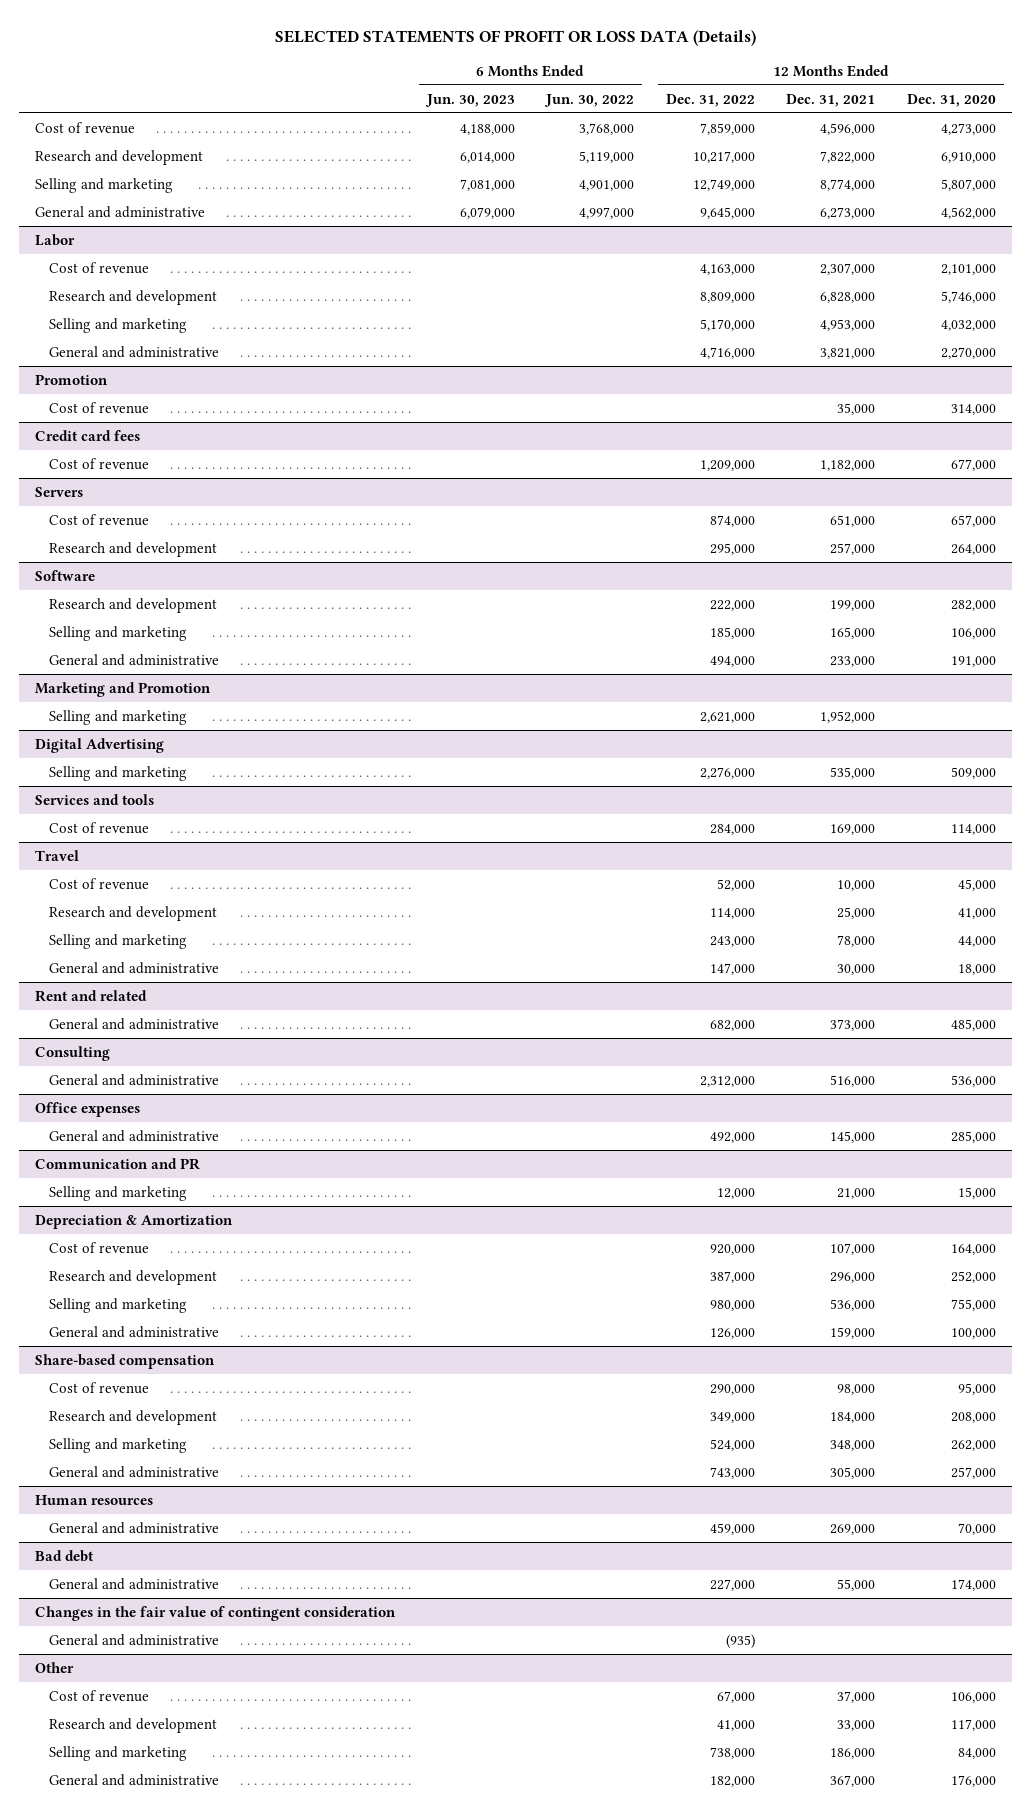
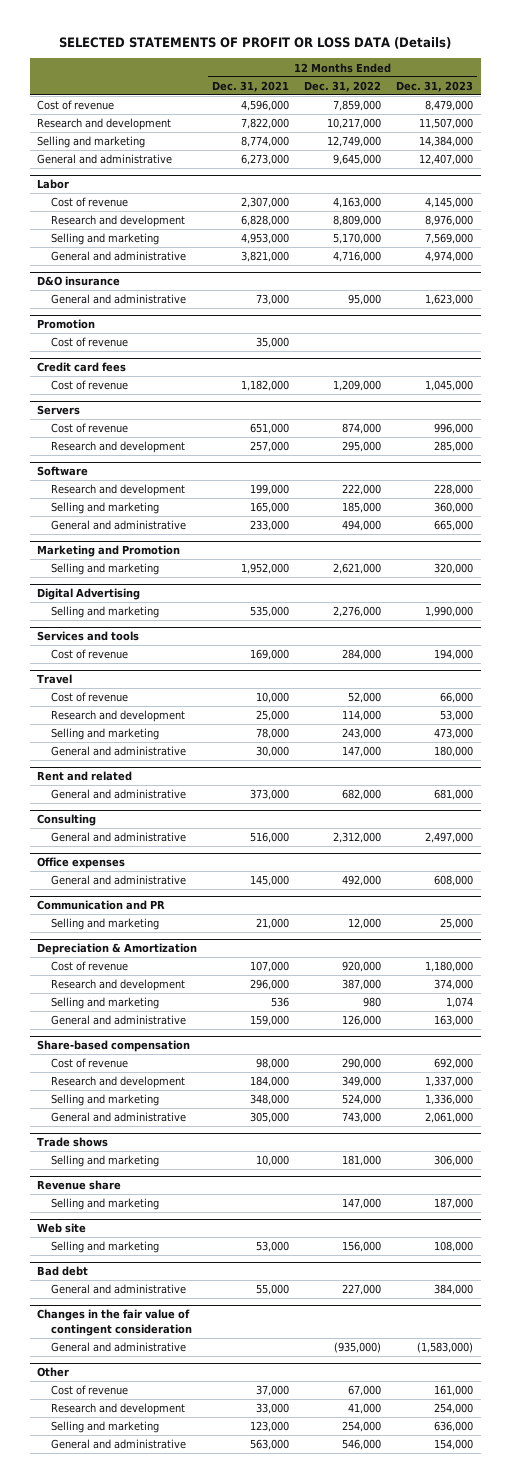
- | 6 Months Ended Jun. 30, 2023 | 6 Months Ended Jun. 30, 2022 | 12 Months Ended Dec. 31, 2022 | 12 Months Ended Dec. 31, 2021 | 12 Months Ended Dec. 31, 2020
+ | 12 Months Ended Dec. 31, 2021 | 12 Months Ended Dec. 31, 2022 | 12 Months Ended Dec. 31, 2023
+ D&O insurance
+ General and administrative | 73,000 | 95,000 | 1,623,000
@ Depreciation & Amortization
- Selling and marketing | | | 980,000 | 536,000 | 755,000
+ Selling and marketing | 536 | 980 | 1,074
- Human resources
- General and administrative | | | 459,000 | 269,000 | 70,000
+ Trade shows
+ Selling and marketing | 10,000 | 181,000 | 306,000
+ Revenue share
+ Selling and marketing | | 147,000 | 187,000
+ Web site
+ Selling and marketing | 53,000 | 156,000 | 108,000
@ Changes in the fair value of contingent consideration
- General and administrative | | | (935) | |
+ General and administrative | | (935,000) | (1,583,000)
@ Other
- Selling and marketing | | | 738,000 | 186,000 | 84,000
- General and administrative | | | 182,000 | 367,000 | 176,000
+ Selling and marketing | 123,000 | 254,000 | 636,000
+ General and administrative | 563,000 | 546,000 | 154,000

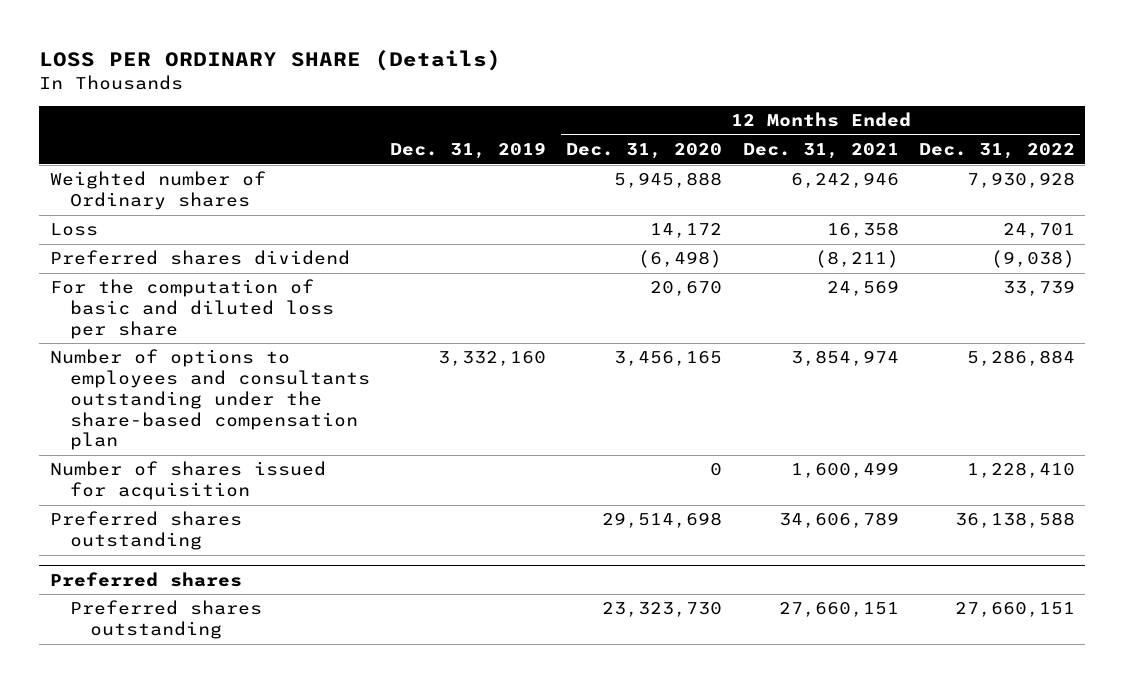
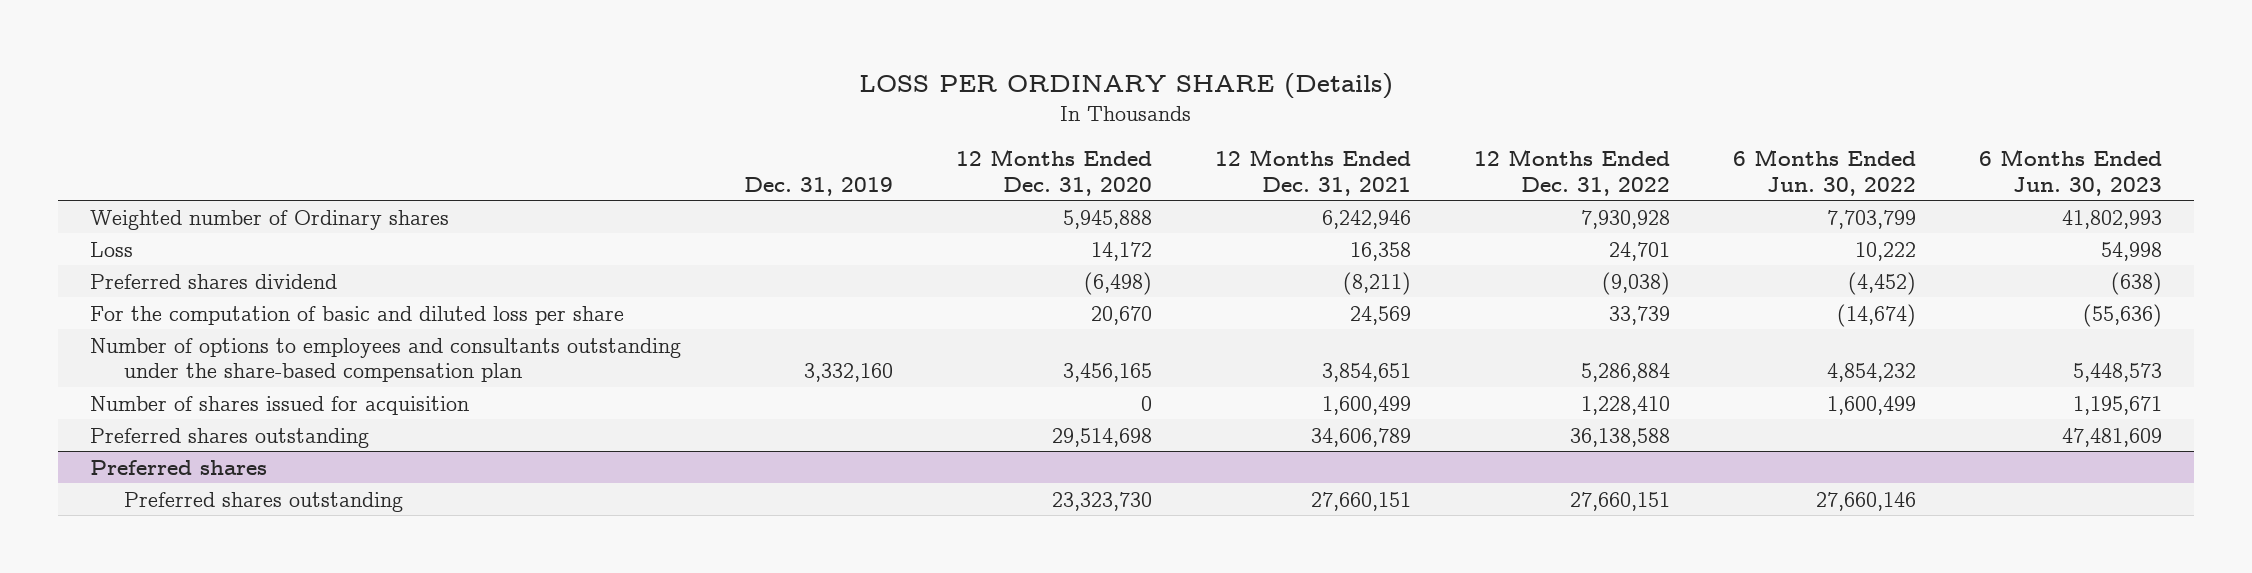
- | Dec. 31, 2019 | 12 Months Ended Dec. 31, 2020 | 12 Months Ended Dec. 31, 2021 | 12 Months Ended Dec. 31, 2022
+ | Dec. 31, 2019 | 12 Months Ended Dec. 31, 2020 | 12 Months Ended Dec. 31, 2021 | 12 Months Ended Dec. 31, 2022 | 6 Months Ended Jun. 30, 2022 | 6 Months Ended Jun. 30, 2023
- Number of options to employees and consultants outstanding under the share-based compensation plan | 3,332,160 | 3,456,165 | 3,854,974 | 5,286,884
+ Number of options to employees and consultants outstanding under the share-based compensation plan | 3,332,160 | 3,456,165 | 3,854,651 | 5,286,884 | 4,854,232 | 5,448,573

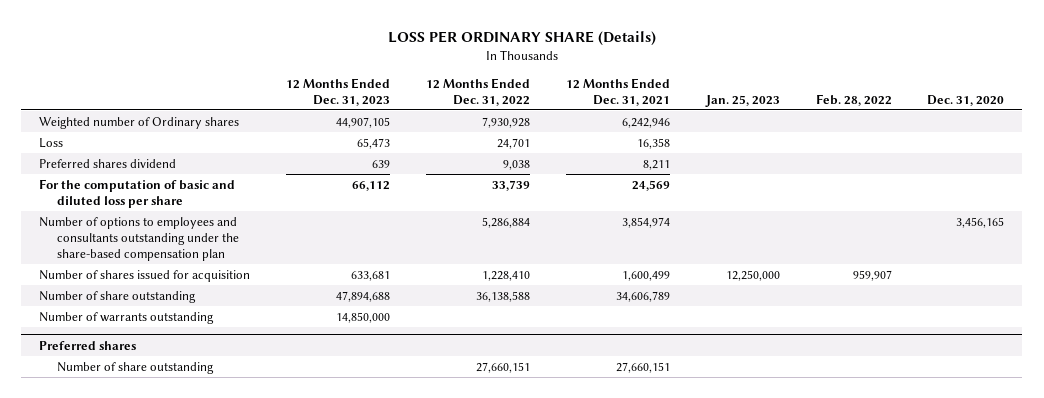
- | Dec. 31, 2019 | 12 Months Ended Dec. 31, 2020 | 12 Months Ended Dec. 31, 2021 | 12 Months Ended Dec. 31, 2022 | 6 Months Ended Jun. 30, 2022 | 6 Months Ended Jun. 30, 2023
+ | 12 Months Ended Dec. 31, 2023 | 12 Months Ended Dec. 31, 2022 | 12 Months Ended Dec. 31, 2021 | Jan. 25, 2023 | Feb. 28, 2022 | Dec. 31, 2020
- Preferred shares dividend | | (6,498) | (8,211) | (9,038) | (4,452) | (638)
+ Preferred shares dividend | 639 | 9,038 | 8,211 | | |
- Number of options to employees and consultants outstanding under the share-based compensation plan | 3,332,160 | 3,456,165 | 3,854,651 | 5,286,884 | 4,854,232 | 5,448,573
+ Number of options to employees and consultants outstanding under the share-based compensation plan | | 5,286,884 | 3,854,974 | | | 3,456,165
- Preferred shares outstanding | | 29,514,698 | 34,606,789 | 36,138,588 | | 47,481,609
+ Number of share outstanding | 47,894,688 | 36,138,588 | 34,606,789 | | |
+ Number of warrants outstanding | 14,850,000 | | | | |
@ Preferred shares
- Preferred shares outstanding | | 23,323,730 | 27,660,151 | 27,660,151 | 27,660,146 |
+ Number of share outstanding | | 27,660,151 | 27,660,151 | | |

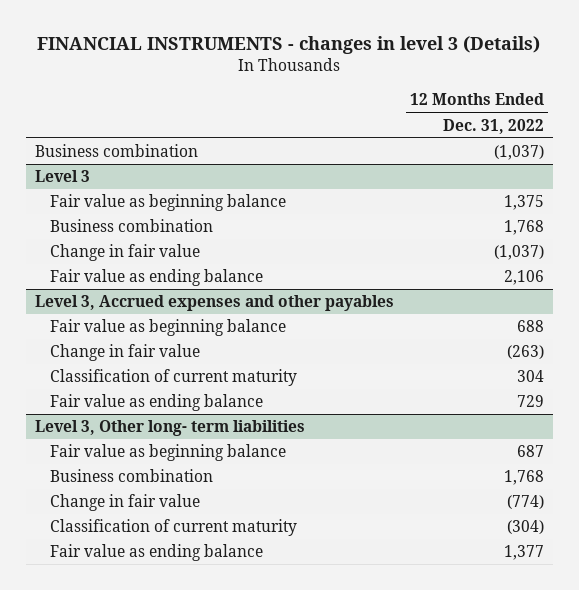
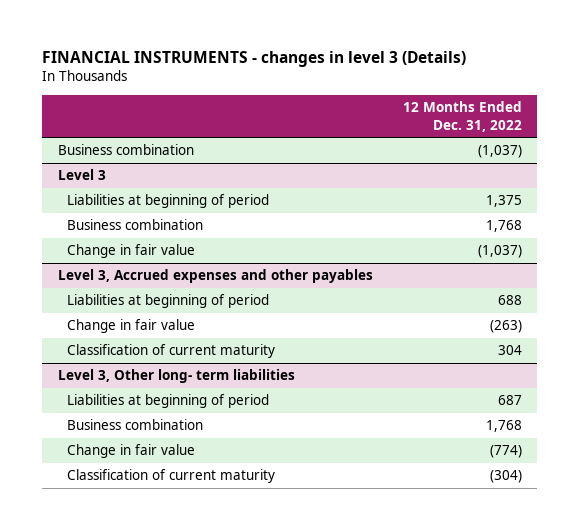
@ Level 3
- Fair value as beginning balance | 1,375
+ Liabilities at beginning of period | 1,375
- Fair value as ending balance | 2,106
@ Level 3, Accrued expenses and other payables
- Fair value as beginning balance | 688
+ Liabilities at beginning of period | 688
- Fair value as ending balance | 729
@ Level 3, Other long- term liabilities
- Fair value as beginning balance | 687
+ Liabilities at beginning of period | 687
- Fair value as ending balance | 1,377

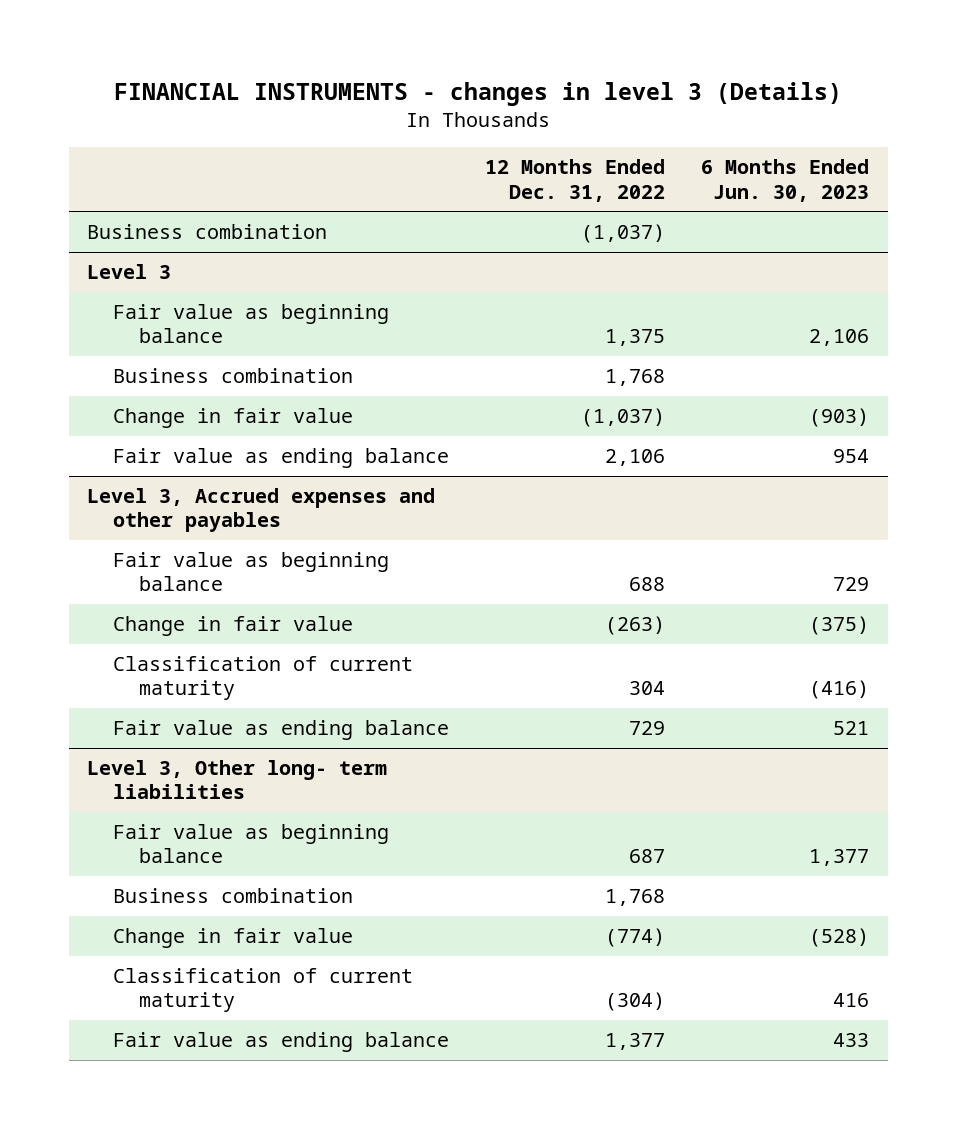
- | 12 Months Ended Dec. 31, 2022
+ | 12 Months Ended Dec. 31, 2022 | 6 Months Ended Jun. 30, 2023
@ Level 3
- Liabilities at beginning of period | 1,375
+ Fair value as beginning balance | 1,375 | 2,106
+ Fair value as ending balance | 2,106 | 954
@ Level 3, Accrued expenses and other payables
- Liabilities at beginning of period | 688
+ Fair value as beginning balance | 688 | 729
+ Fair value as ending balance | 729 | 521
@ Level 3, Other long- term liabilities
- Liabilities at beginning of period | 687
+ Fair value as beginning balance | 687 | 1,377
+ Fair value as ending balance | 1,377 | 433

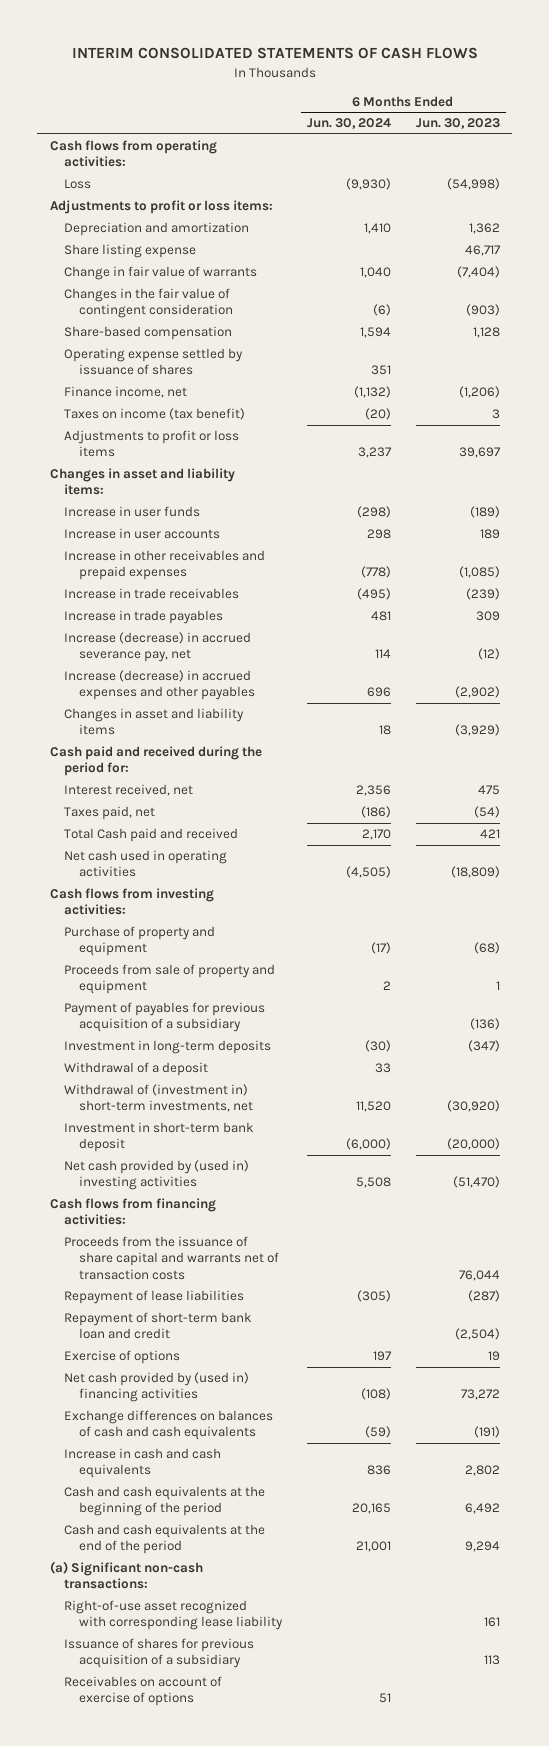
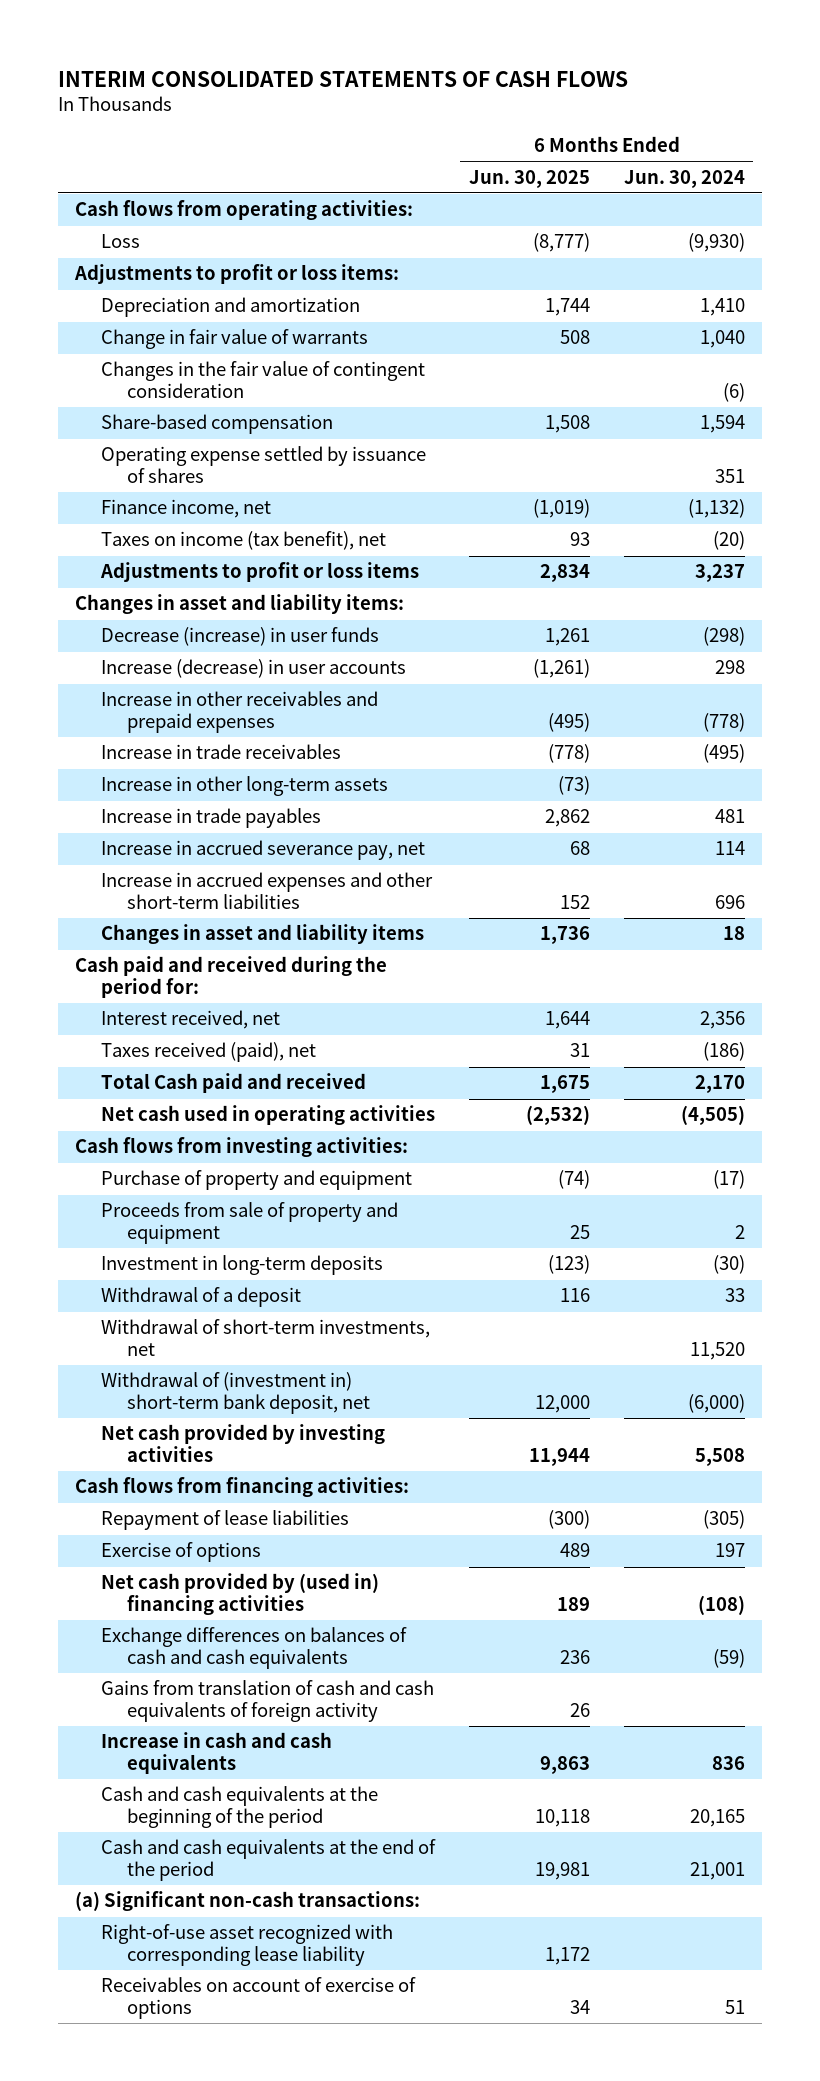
- | 6 Months Ended Jun. 30, 2024 | 6 Months Ended Jun. 30, 2023
+ | 6 Months Ended Jun. 30, 2025 | 6 Months Ended Jun. 30, 2024
- Share listing expense | | 46,717
- Taxes on income (tax benefit) | (20) | 3
+ Taxes on income (tax benefit), net | 93 | (20)
- Increase in user funds | (298) | (189)
- Increase in user accounts | 298 | 189
+ Decrease (increase) in user funds | 1,261 | (298)
+ Increase (decrease) in user accounts | (1,261) | 298
+ Increase in other long-term assets | (73) |
- Increase (decrease) in accrued severance pay, net | 114 | (12)
- Increase (decrease) in accrued expenses and other payables | 696 | (2,902)
+ Increase in accrued severance pay, net | 68 | 114
+ Increase in accrued expenses and other short-term liabilities | 152 | 696
- Taxes paid, net | (186) | (54)
+ Taxes received (paid), net | 31 | (186)
- Payment of payables for previous acquisition of a subsidiary | | (136)
- Withdrawal of (investment in) short-term investments, net | 11,520 | (30,920)
- Investment in short-term bank deposit | (6,000) | (20,000)
- Net cash provided by (used in) investing activities | 5,508 | (51,470)
+ Withdrawal of short-term investments, net | | 11,520
+ Withdrawal of (investment in) short-term bank deposit, net | 12,000 | (6,000)
+ Net cash provided by investing activities | 11,944 | 5,508
- Proceeds from the issuance of share capital and warrants net of transaction costs | | 76,044
- Repayment of short-term bank loan and credit | | (2,504)
+ Gains from translation of cash and cash equivalents of foreign activity | 26 |
- Issuance of shares for previous acquisition of a subsidiary | | 113

